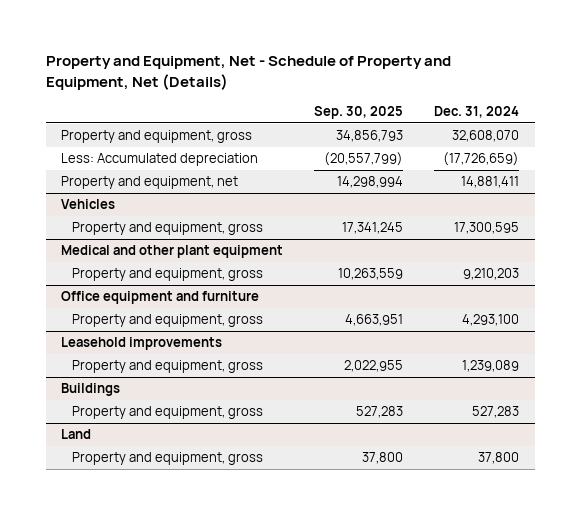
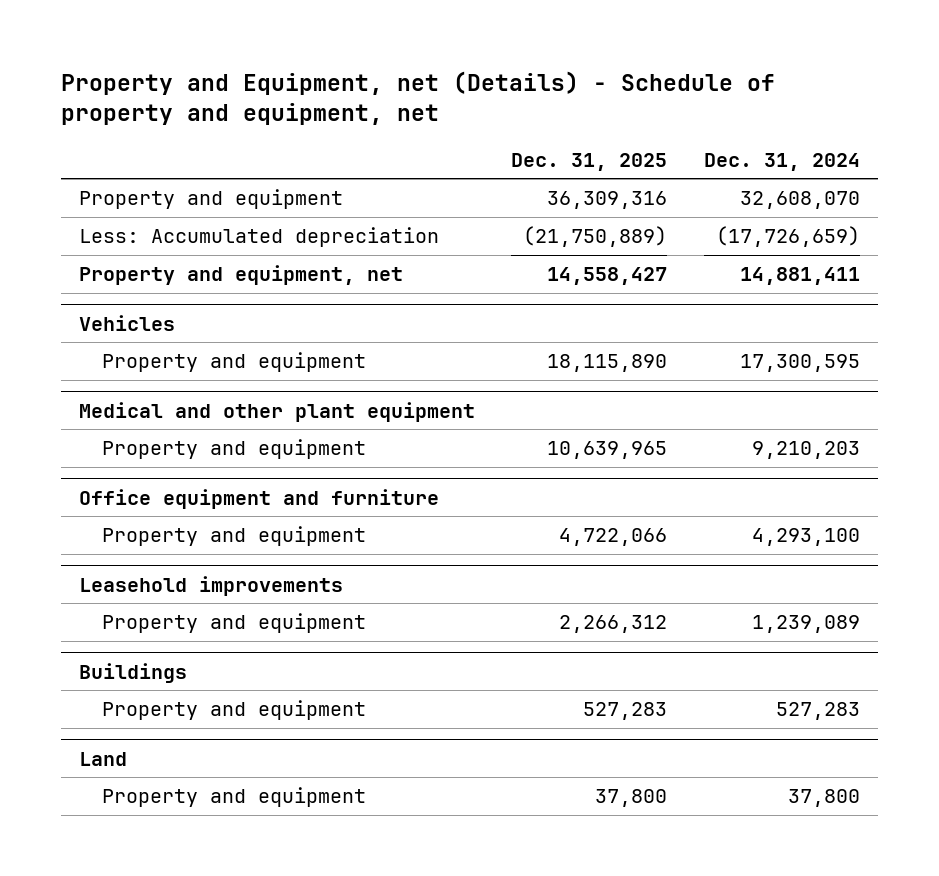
- Property and Equipment, Net - Schedule of Property and Equipment, Net (Details)
+ Property and Equipment, net (Details) - Schedule of property and equipment, net
- | Sep. 30, 2025 | Dec. 31, 2024
+ | Dec. 31, 2025 | Dec. 31, 2024
- Property and equipment, gross | 34,856,793 | 32,608,070
+ Property and equipment | 36,309,316 | 32,608,070
@ Vehicles
- Property and equipment, gross | 17,341,245 | 17,300,595
+ Property and equipment | 18,115,890 | 17,300,595
@ Medical and other plant equipment
- Property and equipment, gross | 10,263,559 | 9,210,203
+ Property and equipment | 10,639,965 | 9,210,203
@ Office equipment and furniture
- Property and equipment, gross | 4,663,951 | 4,293,100
+ Property and equipment | 4,722,066 | 4,293,100
@ Leasehold improvements
- Property and equipment, gross | 2,022,955 | 1,239,089
+ Property and equipment | 2,266,312 | 1,239,089
@ Buildings
- Property and equipment, gross | 527,283 | 527,283
+ Property and equipment | 527,283 | 527,283
@ Land
- Property and equipment, gross | 37,800 | 37,800
+ Property and equipment | 37,800 | 37,800

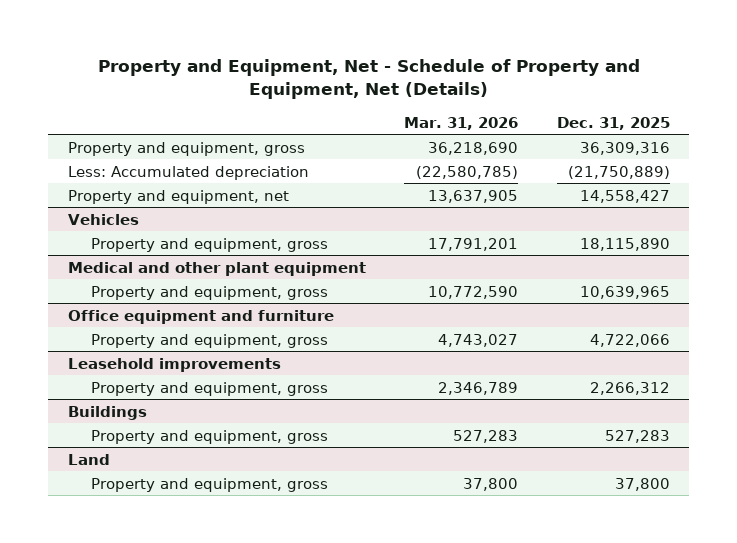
- Property and Equipment, net (Details) - Schedule of property and equipment, net
+ Property and Equipment, Net - Schedule of Property and Equipment, Net (Details)
- | Dec. 31, 2025 | Dec. 31, 2024
+ | Mar. 31, 2026 | Dec. 31, 2025
- Property and equipment | 36,309,316 | 32,608,070
+ Property and equipment, gross | 36,218,690 | 36,309,316
@ Vehicles
- Property and equipment | 18,115,890 | 17,300,595
+ Property and equipment, gross | 17,791,201 | 18,115,890
@ Medical and other plant equipment
- Property and equipment | 10,639,965 | 9,210,203
+ Property and equipment, gross | 10,772,590 | 10,639,965
@ Office equipment and furniture
- Property and equipment | 4,722,066 | 4,293,100
+ Property and equipment, gross | 4,743,027 | 4,722,066
@ Leasehold improvements
- Property and equipment | 2,266,312 | 1,239,089
+ Property and equipment, gross | 2,346,789 | 2,266,312
@ Buildings
- Property and equipment | 527,283 | 527,283
+ Property and equipment, gross | 527,283 | 527,283
@ Land
- Property and equipment | 37,800 | 37,800
+ Property and equipment, gross | 37,800 | 37,800

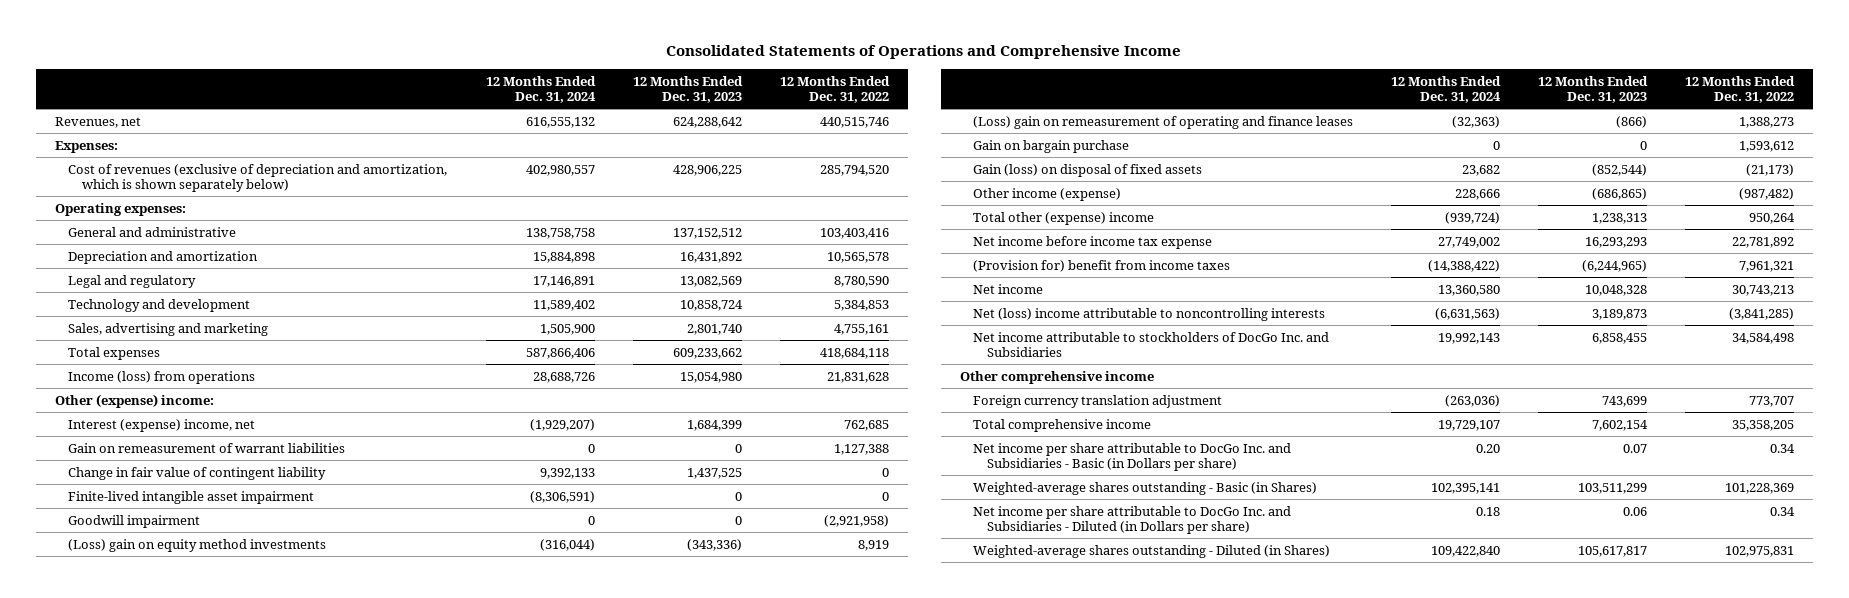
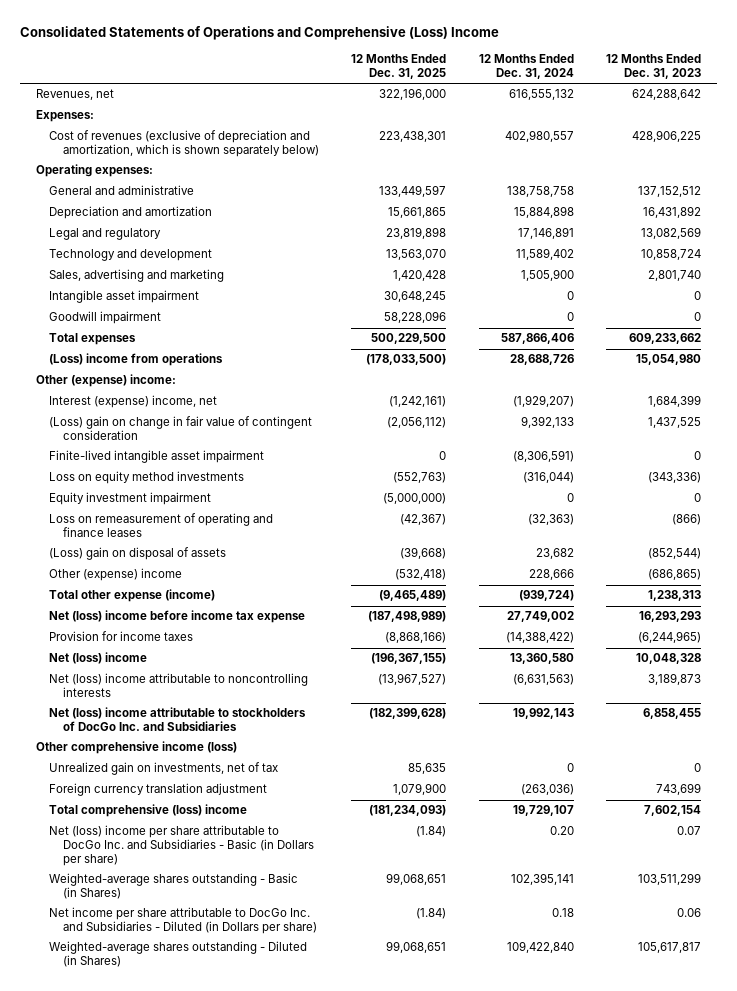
- Consolidated Statements of Operations and Comprehensive Income
+ Consolidated Statements of Operations and Comprehensive (Loss) Income
- | 12 Months Ended Dec. 31, 2024 | 12 Months Ended Dec. 31, 2023 | 12 Months Ended Dec. 31, 2022
+ | 12 Months Ended Dec. 31, 2025 | 12 Months Ended Dec. 31, 2024 | 12 Months Ended Dec. 31, 2023
+ Intangible asset impairment | 30,648,245 | 0 | 0
moved up: Goodwill impairment | 58,228,096 | 0 | 0
- Income (loss) from operations | 28,688,726 | 15,054,980 | 21,831,628
+ (Loss) income from operations | (178,033,500) | 28,688,726 | 15,054,980
- Gain on remeasurement of warrant liabilities | 0 | 0 | 1,127,388
- Change in fair value of contingent liability | 9,392,133 | 1,437,525 | 0
+ (Loss) gain on change in fair value of contingent consideration | (2,056,112) | 9,392,133 | 1,437,525
- (Loss) gain on equity method investments | (316,044) | (343,336) | 8,919
- (Loss) gain on remeasurement of operating and finance leases | (32,363) | (866) | 1,388,273
- Gain on bargain purchase | 0 | 0 | 1,593,612
- Gain (loss) on disposal of fixed assets | 23,682 | (852,544) | (21,173)
- Other income (expense) | 228,666 | (686,865) | (987,482)
- Total other (expense) income | (939,724) | 1,238,313 | 950,264
- Net income before income tax expense | 27,749,002 | 16,293,293 | 22,781,892
- (Provision for) benefit from income taxes | (14,388,422) | (6,244,965) | 7,961,321
- Net income | 13,360,580 | 10,048,328 | 30,743,213
+ Loss on equity method investments | (552,763) | (316,044) | (343,336)
+ Equity investment impairment | (5,000,000) | 0 | 0
+ Loss on remeasurement of operating and finance leases | (42,367) | (32,363) | (866)
+ (Loss) gain on disposal of assets | (39,668) | 23,682 | (852,544)
+ Other (expense) income | (532,418) | 228,666 | (686,865)
+ Total other expense (income) | (9,465,489) | (939,724) | 1,238,313
+ Net (loss) income before income tax expense | (187,498,989) | 27,749,002 | 16,293,293
+ Provision for income taxes | (8,868,166) | (14,388,422) | (6,244,965)
+ Net (loss) income | (196,367,155) | 13,360,580 | 10,048,328
- Net income attributable to stockholders of DocGo Inc. and Subsidiaries | 19,992,143 | 6,858,455 | 34,584,498
- Other comprehensive income
+ Net (loss) income attributable to stockholders of DocGo Inc. and Subsidiaries | (182,399,628) | 19,992,143 | 6,858,455
+ Other comprehensive income (loss)
+ Unrealized gain on investments, net of tax | 85,635 | 0 | 0
- Total comprehensive income | 19,729,107 | 7,602,154 | 35,358,205
- Net income per share attributable to DocGo Inc. and Subsidiaries - Basic (in Dollars per share) | 0.20 | 0.07 | 0.34
+ Total comprehensive (loss) income | (181,234,093) | 19,729,107 | 7,602,154
+ Net (loss) income per share attributable to DocGo Inc. and Subsidiaries - Basic (in Dollars per share) | (1.84) | 0.20 | 0.07

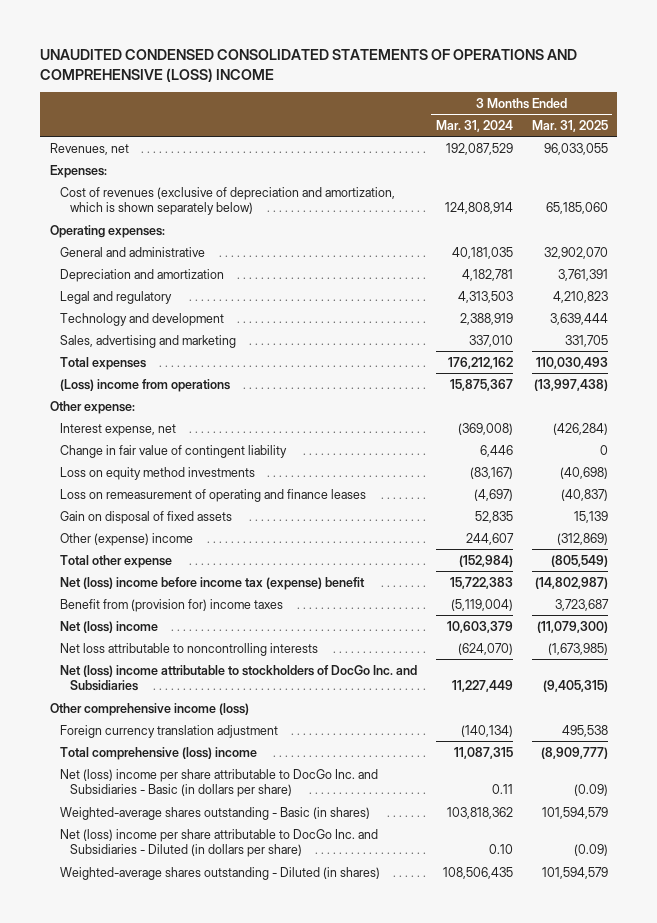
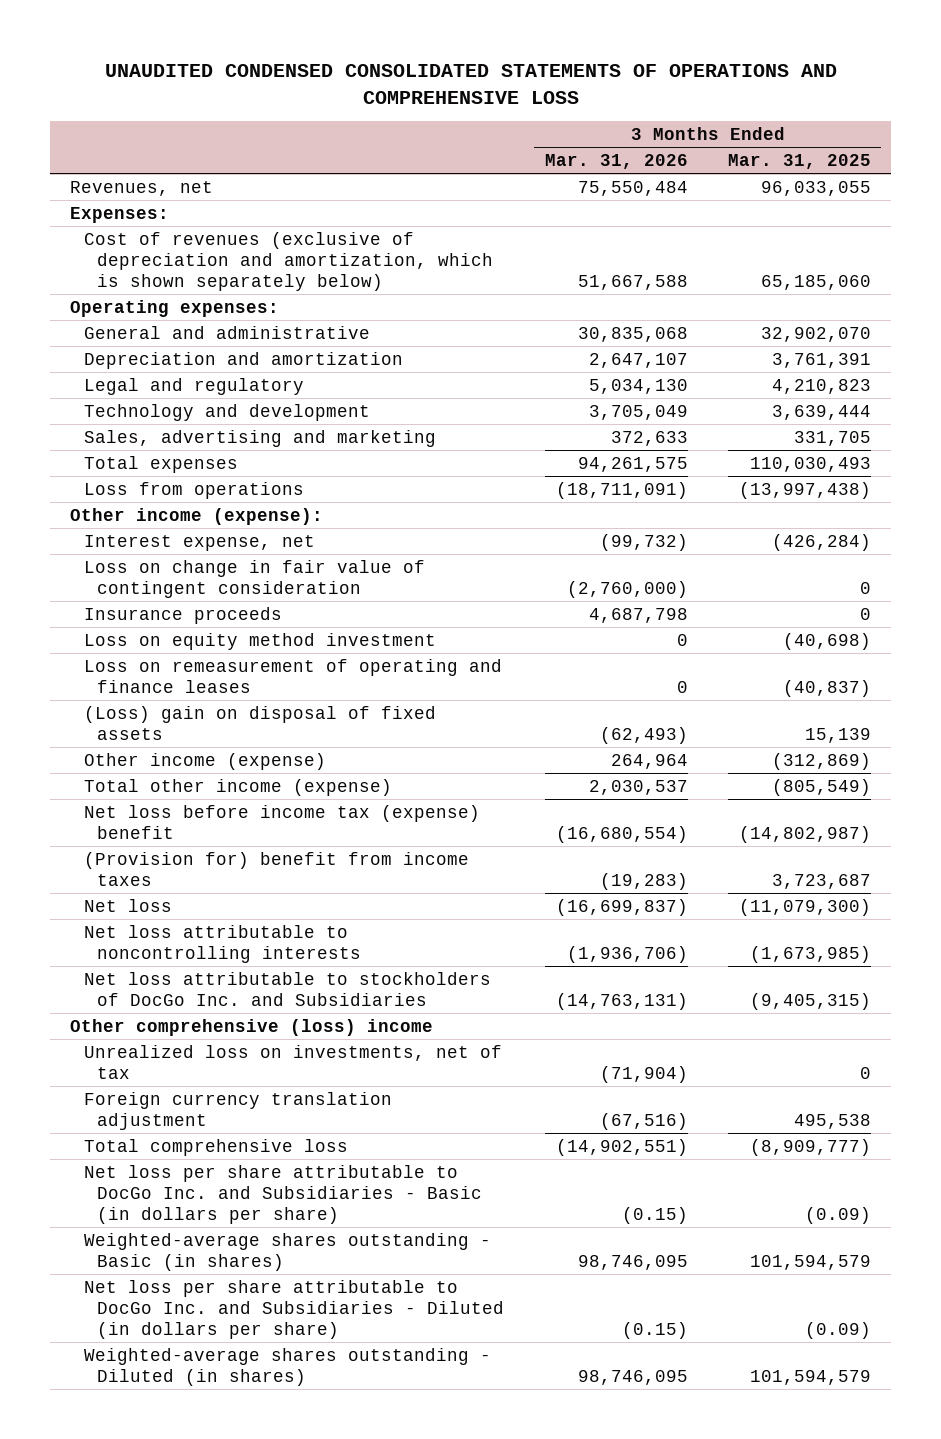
- UNAUDITED CONDENSED CONSOLIDATED STATEMENTS OF OPERATIONS AND COMPREHENSIVE (LOSS) INCOME
+ UNAUDITED CONDENSED CONSOLIDATED STATEMENTS OF OPERATIONS AND COMPREHENSIVE LOSS
- | 3 Months Ended Mar. 31, 2024 | 3 Months Ended Mar. 31, 2025
+ | 3 Months Ended Mar. 31, 2026 | 3 Months Ended Mar. 31, 2025
- (Loss) income from operations | 15,875,367 | (13,997,438)
- Other expense:
+ Loss from operations | (18,711,091) | (13,997,438)
+ Other income (expense):
- Change in fair value of contingent liability | 6,446 | 0
- Loss on equity method investments | (83,167) | (40,698)
+ Loss on change in fair value of contingent consideration | (2,760,000) | 0
+ Insurance proceeds | 4,687,798 | 0
+ Loss on equity method investment | 0 | (40,698)
- Gain on disposal of fixed assets | 52,835 | 15,139
- Other (expense) income | 244,607 | (312,869)
- Total other expense | (152,984) | (805,549)
- Net (loss) income before income tax (expense) benefit | 15,722,383 | (14,802,987)
- Benefit from (provision for) income taxes | (5,119,004) | 3,723,687
- Net (loss) income | 10,603,379 | (11,079,300)
+ (Loss) gain on disposal of fixed assets | (62,493) | 15,139
+ Other income (expense) | 264,964 | (312,869)
+ Total other income (expense) | 2,030,537 | (805,549)
+ Net loss before income tax (expense) benefit | (16,680,554) | (14,802,987)
+ (Provision for) benefit from income taxes | (19,283) | 3,723,687
+ Net loss | (16,699,837) | (11,079,300)
- Net (loss) income attributable to stockholders of DocGo Inc. and Subsidiaries | 11,227,449 | (9,405,315)
- Other comprehensive income (loss)
+ Net loss attributable to stockholders of DocGo Inc. and Subsidiaries | (14,763,131) | (9,405,315)
+ Other comprehensive (loss) income
+ Unrealized loss on investments, net of tax | (71,904) | 0
- Total comprehensive (loss) income | 11,087,315 | (8,909,777)
- Net (loss) income per share attributable to DocGo Inc. and Subsidiaries - Basic (in dollars per share) | 0.11 | (0.09)
+ Total comprehensive loss | (14,902,551) | (8,909,777)
+ Net loss per share attributable to DocGo Inc. and Subsidiaries - Basic (in dollars per share) | (0.15) | (0.09)
- Net (loss) income per share attributable to DocGo Inc. and Subsidiaries - Diluted (in dollars per share) | 0.10 | (0.09)
+ Net loss per share attributable to DocGo Inc. and Subsidiaries - Diluted (in dollars per share) | (0.15) | (0.09)

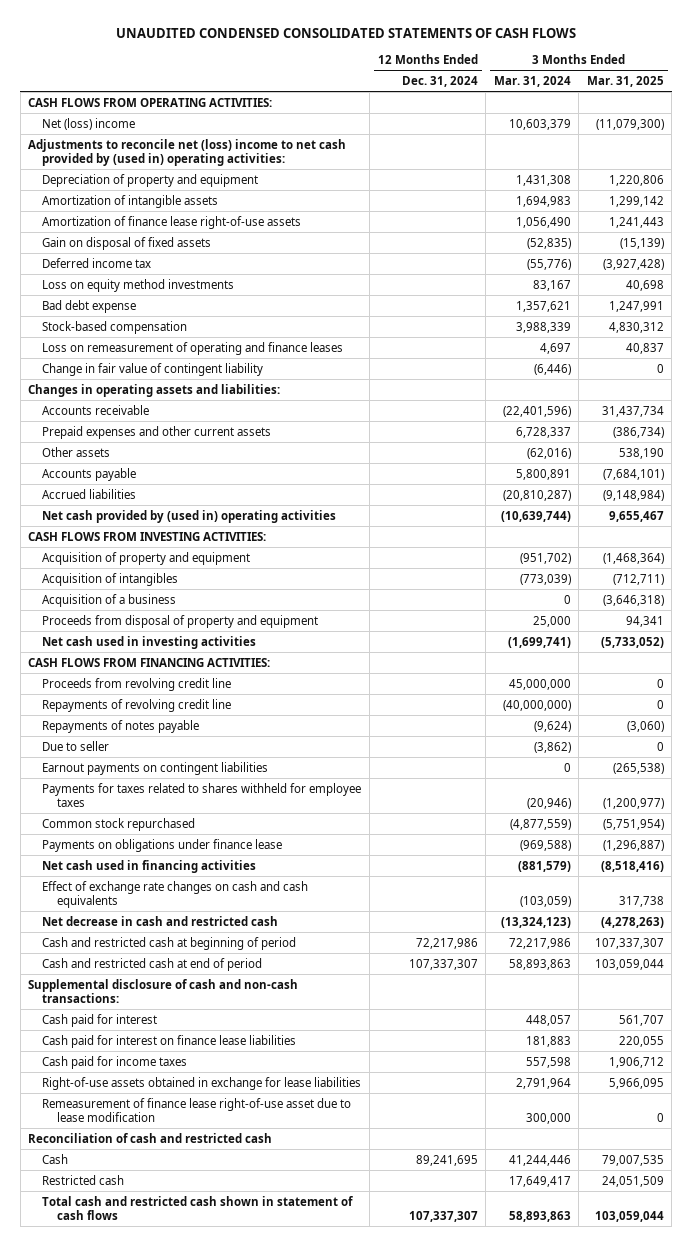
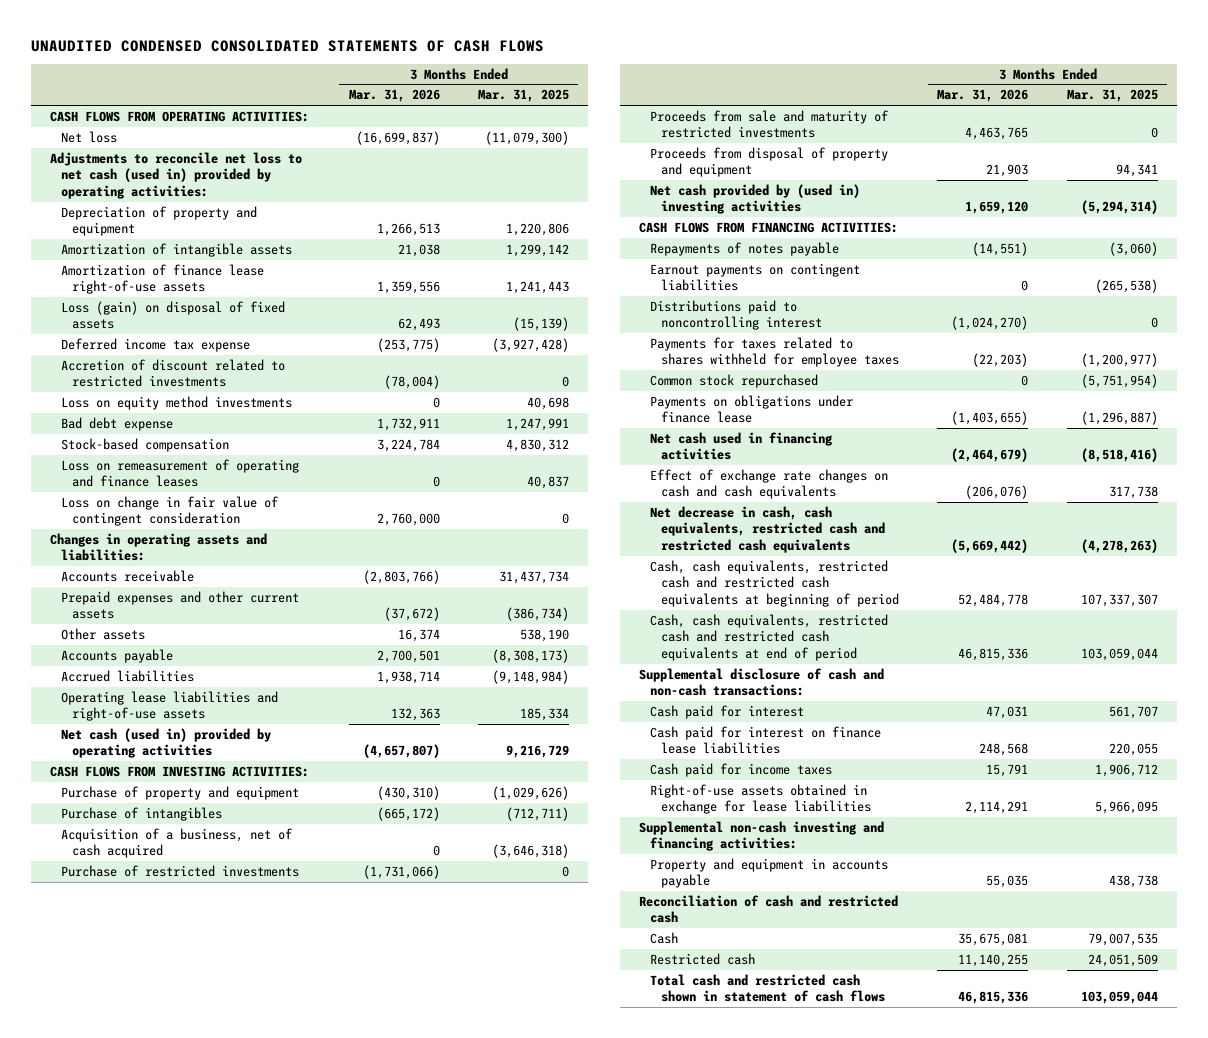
- | 12 Months Ended Dec. 31, 2024 | 3 Months Ended Mar. 31, 2024 | 3 Months Ended Mar. 31, 2025
+ | 3 Months Ended Mar. 31, 2026 | 3 Months Ended Mar. 31, 2025
- Net (loss) income | | 10,603,379 | (11,079,300)
- Adjustments to reconcile net (loss) income to net cash provided by (used in) operating activities:
+ Net loss | (16,699,837) | (11,079,300)
+ Adjustments to reconcile net loss to net cash (used in) provided by operating activities:
- Gain on disposal of fixed assets | | (52,835) | (15,139)
- Deferred income tax | | (55,776) | (3,927,428)
+ Loss (gain) on disposal of fixed assets | 62,493 | (15,139)
+ Deferred income tax expense | (253,775) | (3,927,428)
+ Accretion of discount related to restricted investments | (78,004) | 0
- Change in fair value of contingent liability | | (6,446) | 0
+ Loss on change in fair value of contingent consideration | 2,760,000 | 0
- Accounts payable | | 5,800,891 | (7,684,101)
+ Accounts payable | 2,700,501 | (8,308,173)
- Net cash provided by (used in) operating activities | | (10,639,744) | 9,655,467
+ Operating lease liabilities and right-of-use assets | 132,363 | 185,334
+ Net cash (used in) provided by operating activities | (4,657,807) | 9,216,729
- Acquisition of property and equipment | | (951,702) | (1,468,364)
- Acquisition of intangibles | | (773,039) | (712,711)
- Acquisition of a business | | 0 | (3,646,318)
+ Purchase of property and equipment | (430,310) | (1,029,626)
+ Purchase of intangibles | (665,172) | (712,711)
+ Acquisition of a business, net of cash acquired | 0 | (3,646,318)
+ Purchase of restricted investments | (1,731,066) | 0
+ Proceeds from sale and maturity of restricted investments | 4,463,765 | 0
- Net cash used in investing activities | | (1,699,741) | (5,733,052)
+ Net cash provided by (used in) investing activities | 1,659,120 | (5,294,314)
- Proceeds from revolving credit line | | 45,000,000 | 0
- Repayments of revolving credit line | | (40,000,000) | 0
- Due to seller | | (3,862) | 0
+ Distributions paid to noncontrolling interest | (1,024,270) | 0
- Net decrease in cash and restricted cash | | (13,324,123) | (4,278,263)
- Cash and restricted cash at beginning of period | 72,217,986 | 72,217,986 | 107,337,307
- Cash and restricted cash at end of period | 107,337,307 | 58,893,863 | 103,059,044
+ Net decrease in cash, cash equivalents, restricted cash and restricted cash equivalents | (5,669,442) | (4,278,263)
+ Cash, cash equivalents, restricted cash and restricted cash equivalents at beginning of period | 52,484,778 | 107,337,307
+ Cash, cash equivalents, restricted cash and restricted cash equivalents at end of period | 46,815,336 | 103,059,044
- Remeasurement of finance lease right-of-use asset due to lease modification | | 300,000 | 0
+ Supplemental non-cash investing and financing activities:
+ Property and equipment in accounts payable | 55,035 | 438,738

